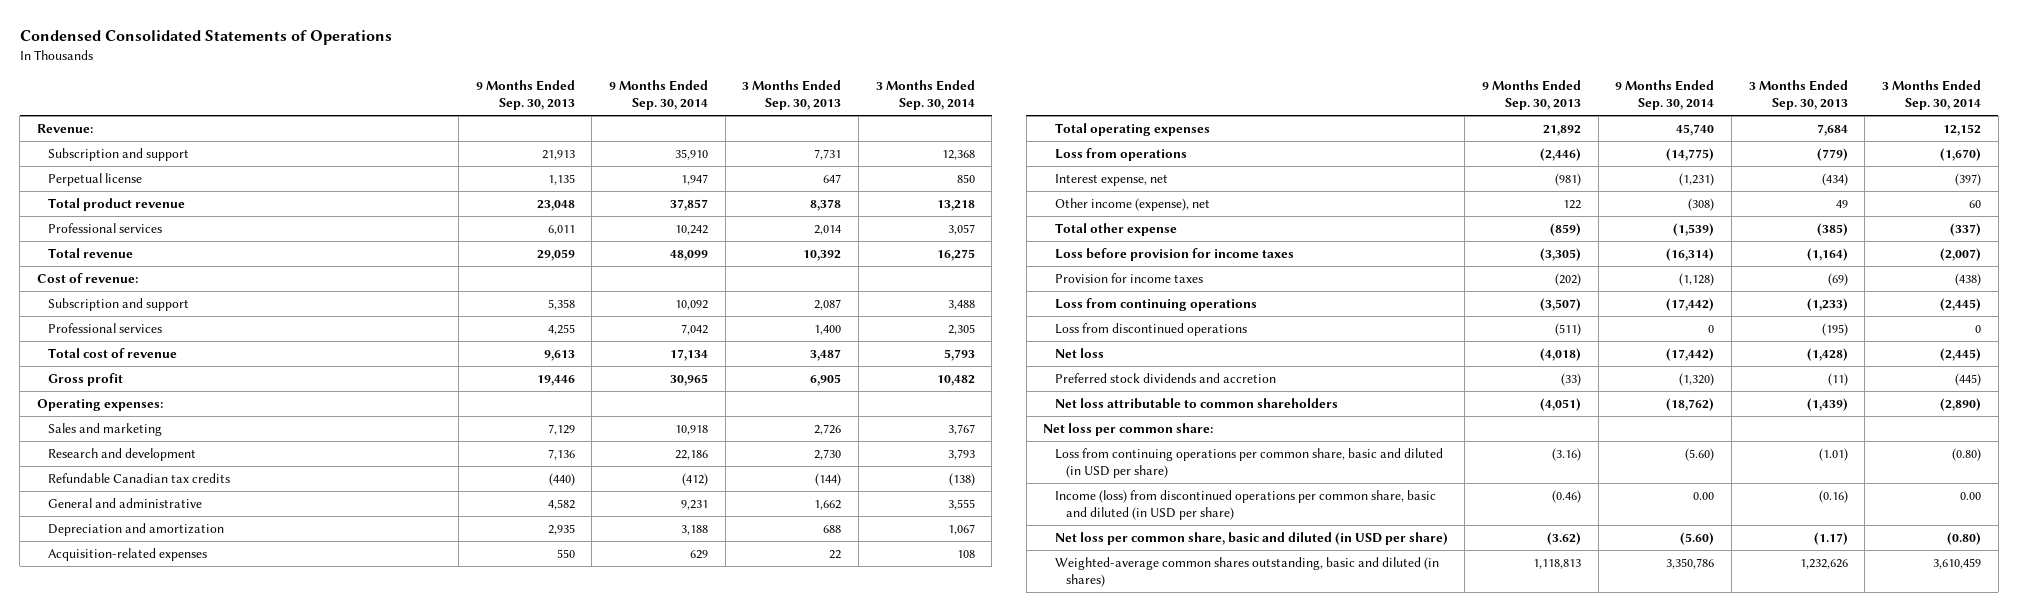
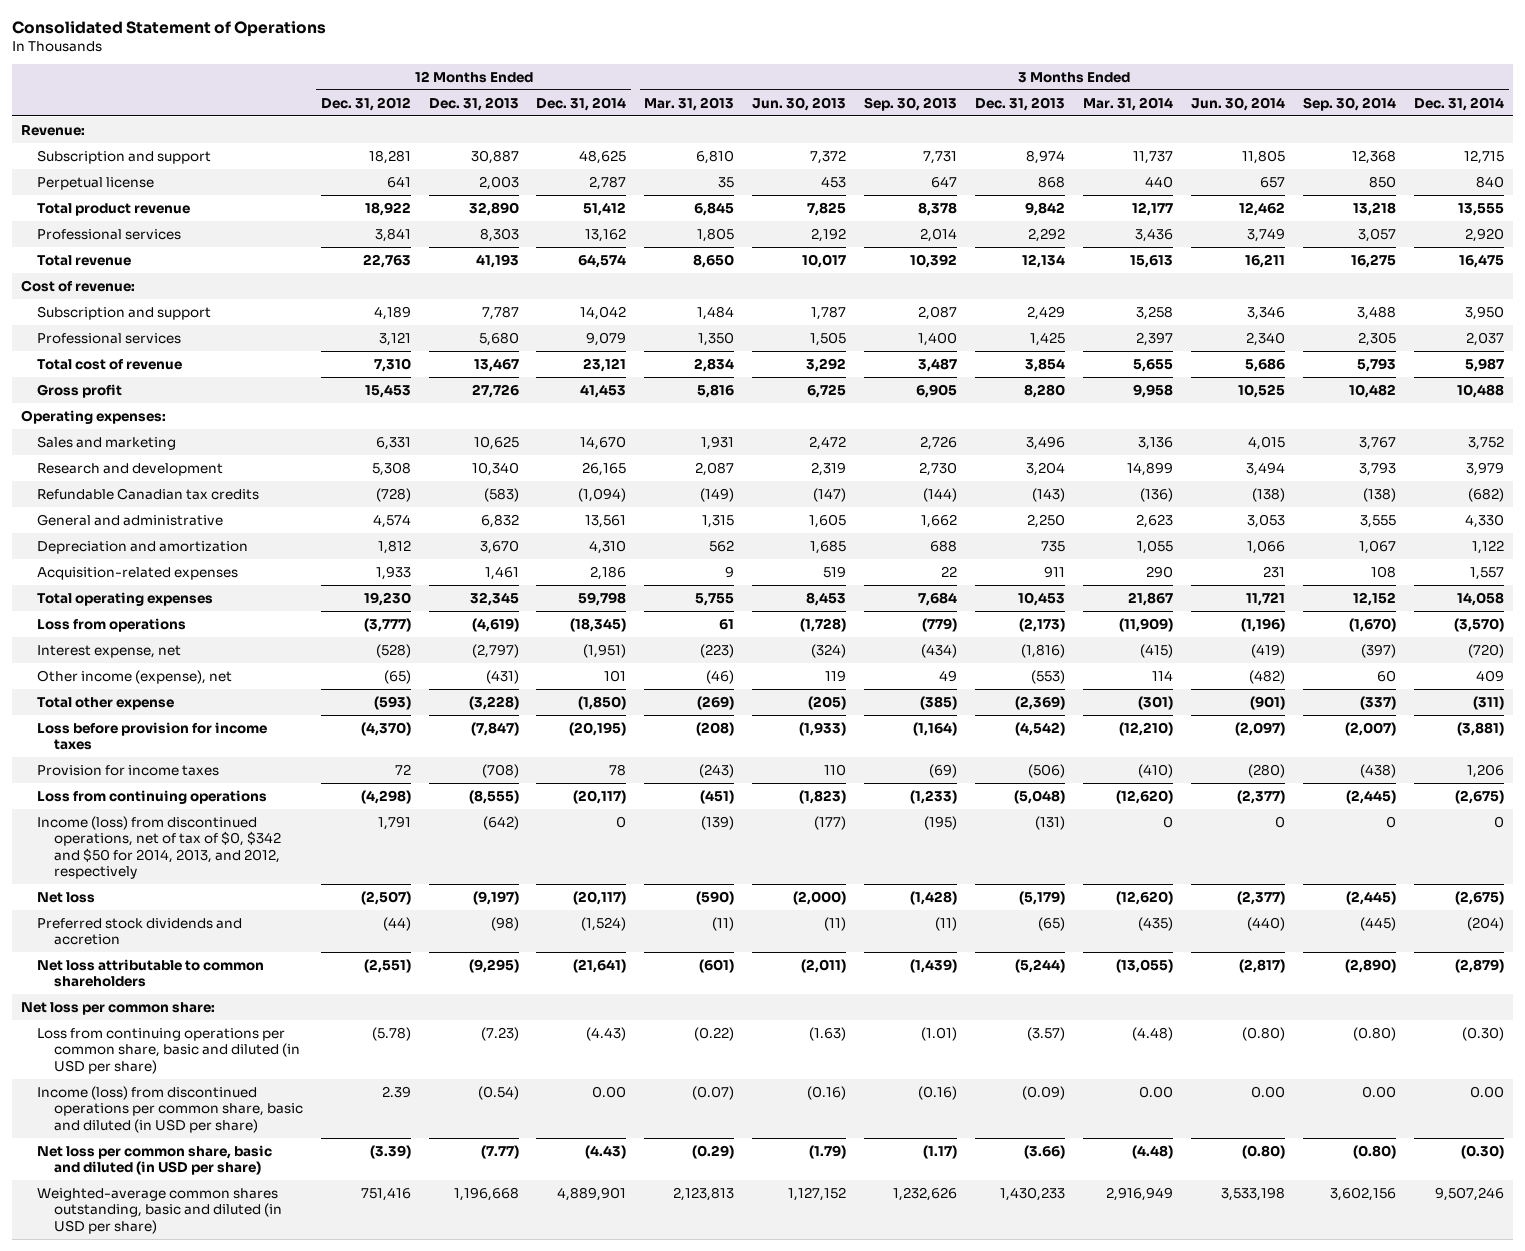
- Condensed Consolidated Statements of Operations
+ Consolidated Statement of Operations
- | 9 Months Ended Sep. 30, 2013 | 9 Months Ended Sep. 30, 2014 | 3 Months Ended Sep. 30, 2013 | 3 Months Ended Sep. 30, 2014
+ | 12 Months Ended Dec. 31, 2012 | 12 Months Ended Dec. 31, 2013 | 12 Months Ended Dec. 31, 2014 | 3 Months Ended Mar. 31, 2013 | 3 Months Ended Jun. 30, 2013 | 3 Months Ended Sep. 30, 2013 | 3 Months Ended Dec. 31, 2013 | 3 Months Ended Mar. 31, 2014 | 3 Months Ended Jun. 30, 2014 | 3 Months Ended Sep. 30, 2014 | 3 Months Ended Dec. 31, 2014
- Loss from discontinued operations | (511) | 0 | (195) | 0
+ Income (loss) from discontinued operations, net of tax of $0, $342 and $50 for 2014, 2013, and 2012, respectively | 1,791 | (642) | 0 | (139) | (177) | (195) | (131) | 0 | 0 | 0 | 0
- Weighted-average common shares outstanding, basic and diluted (in shares) | 1,118,813 | 3,350,786 | 1,232,626 | 3,610,459
+ Weighted-average common shares outstanding, basic and diluted (in USD per share) | 751,416 | 1,196,668 | 4,889,901 | 2,123,813 | 1,127,152 | 1,232,626 | 1,430,233 | 2,916,949 | 3,533,198 | 3,602,156 | 9,507,246

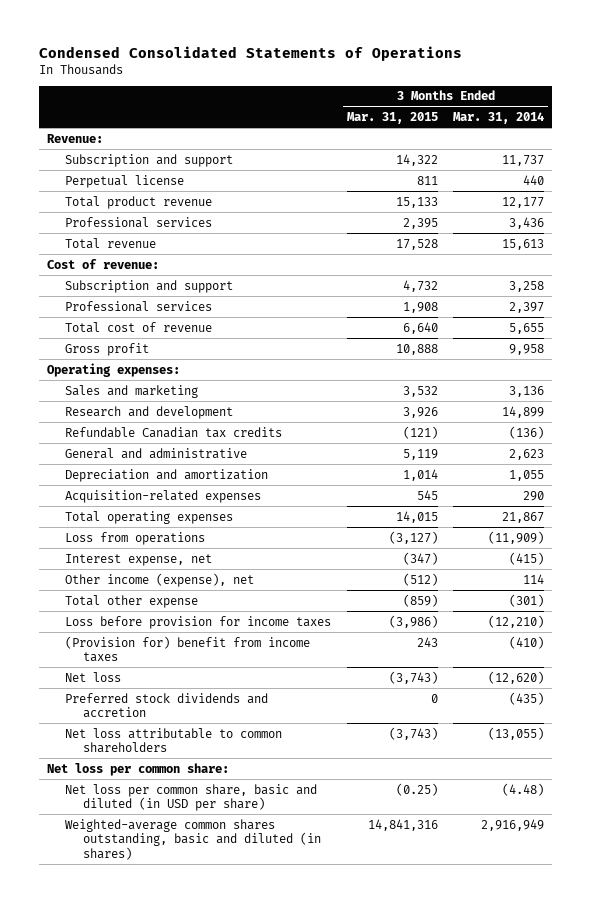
- Consolidated Statement of Operations
+ Condensed Consolidated Statements of Operations
- | 12 Months Ended Dec. 31, 2012 | 12 Months Ended Dec. 31, 2013 | 12 Months Ended Dec. 31, 2014 | 3 Months Ended Mar. 31, 2013 | 3 Months Ended Jun. 30, 2013 | 3 Months Ended Sep. 30, 2013 | 3 Months Ended Dec. 31, 2013 | 3 Months Ended Mar. 31, 2014 | 3 Months Ended Jun. 30, 2014 | 3 Months Ended Sep. 30, 2014 | 3 Months Ended Dec. 31, 2014
+ | 3 Months Ended Mar. 31, 2015 | 3 Months Ended Mar. 31, 2014
- Provision for income taxes | 72 | (708) | 78 | (243) | 110 | (69) | (506) | (410) | (280) | (438) | 1,206
- Loss from continuing operations | (4,298) | (8,555) | (20,117) | (451) | (1,823) | (1,233) | (5,048) | (12,620) | (2,377) | (2,445) | (2,675)
- Income (loss) from discontinued operations, net of tax of $0, $342 and $50 for 2014, 2013, and 2012, respectively | 1,791 | (642) | 0 | (139) | (177) | (195) | (131) | 0 | 0 | 0 | 0
+ (Provision for) benefit from income taxes | 243 | (410)
- Loss from continuing operations per common share, basic and diluted (in USD per share) | (5.78) | (7.23) | (4.43) | (0.22) | (1.63) | (1.01) | (3.57) | (4.48) | (0.80) | (0.80) | (0.30)
- Income (loss) from discontinued operations per common share, basic and diluted (in USD per share) | 2.39 | (0.54) | 0.00 | (0.07) | (0.16) | (0.16) | (0.09) | 0.00 | 0.00 | 0.00 | 0.00
- Weighted-average common shares outstanding, basic and diluted (in USD per share) | 751,416 | 1,196,668 | 4,889,901 | 2,123,813 | 1,127,152 | 1,232,626 | 1,430,233 | 2,916,949 | 3,533,198 | 3,602,156 | 9,507,246
+ Weighted-average common shares outstanding, basic and diluted (in shares) | 14,841,316 | 2,916,949

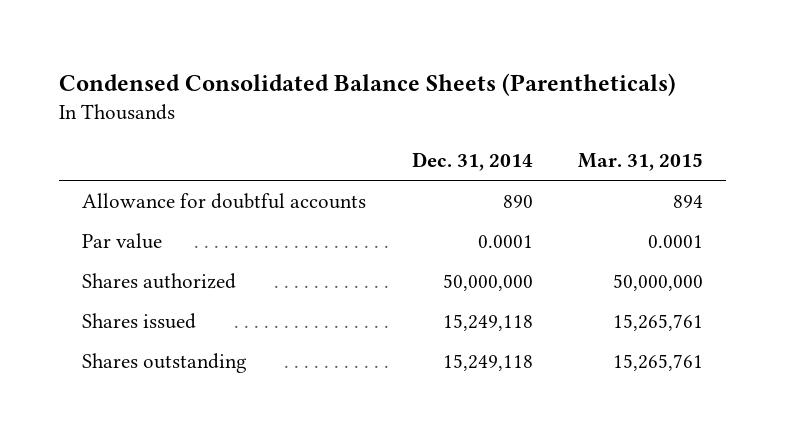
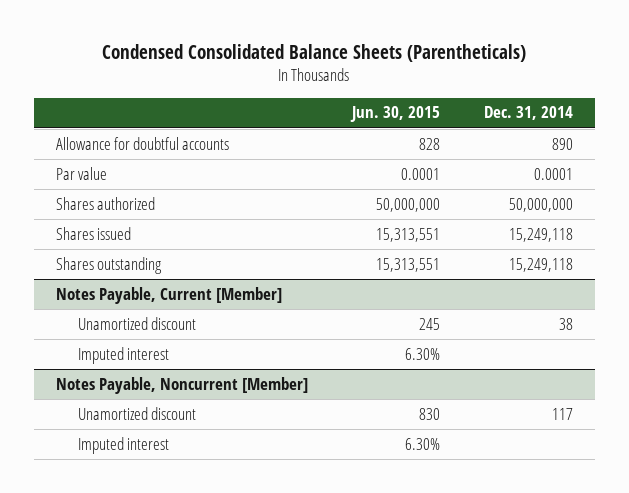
- | Dec. 31, 2014 | Mar. 31, 2015
+ | Jun. 30, 2015 | Dec. 31, 2014
+ Notes Payable, Current [Member]
+ Unamortized discount | 245 | 38
+ Imputed interest | 6.30% |
+ Notes Payable, Noncurrent [Member]
+ Unamortized discount | 830 | 117
+ Imputed interest | 6.30% |

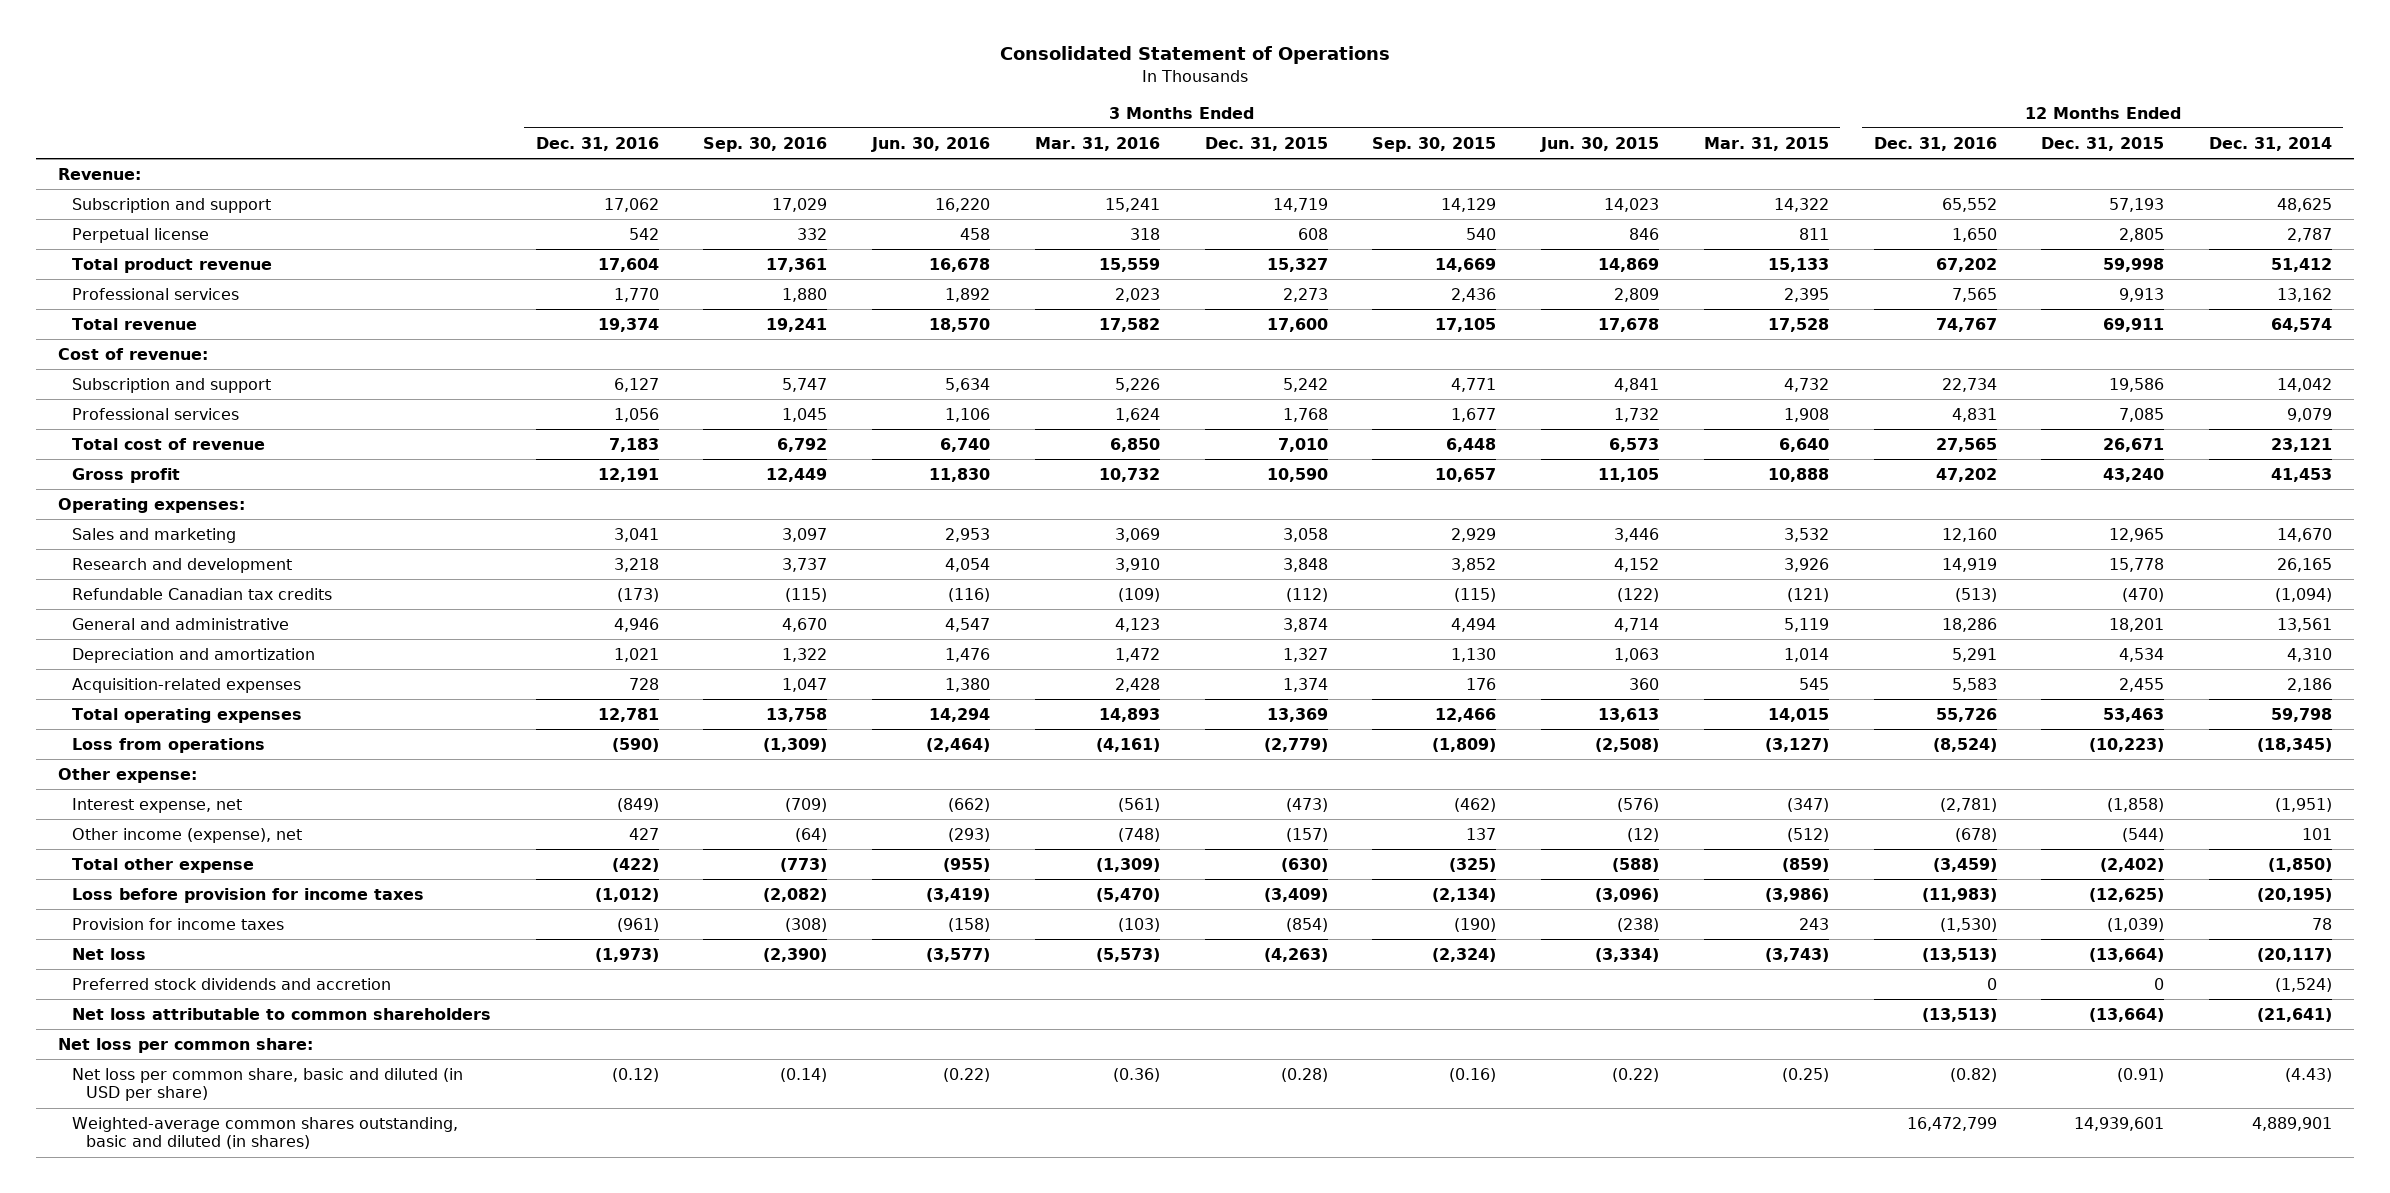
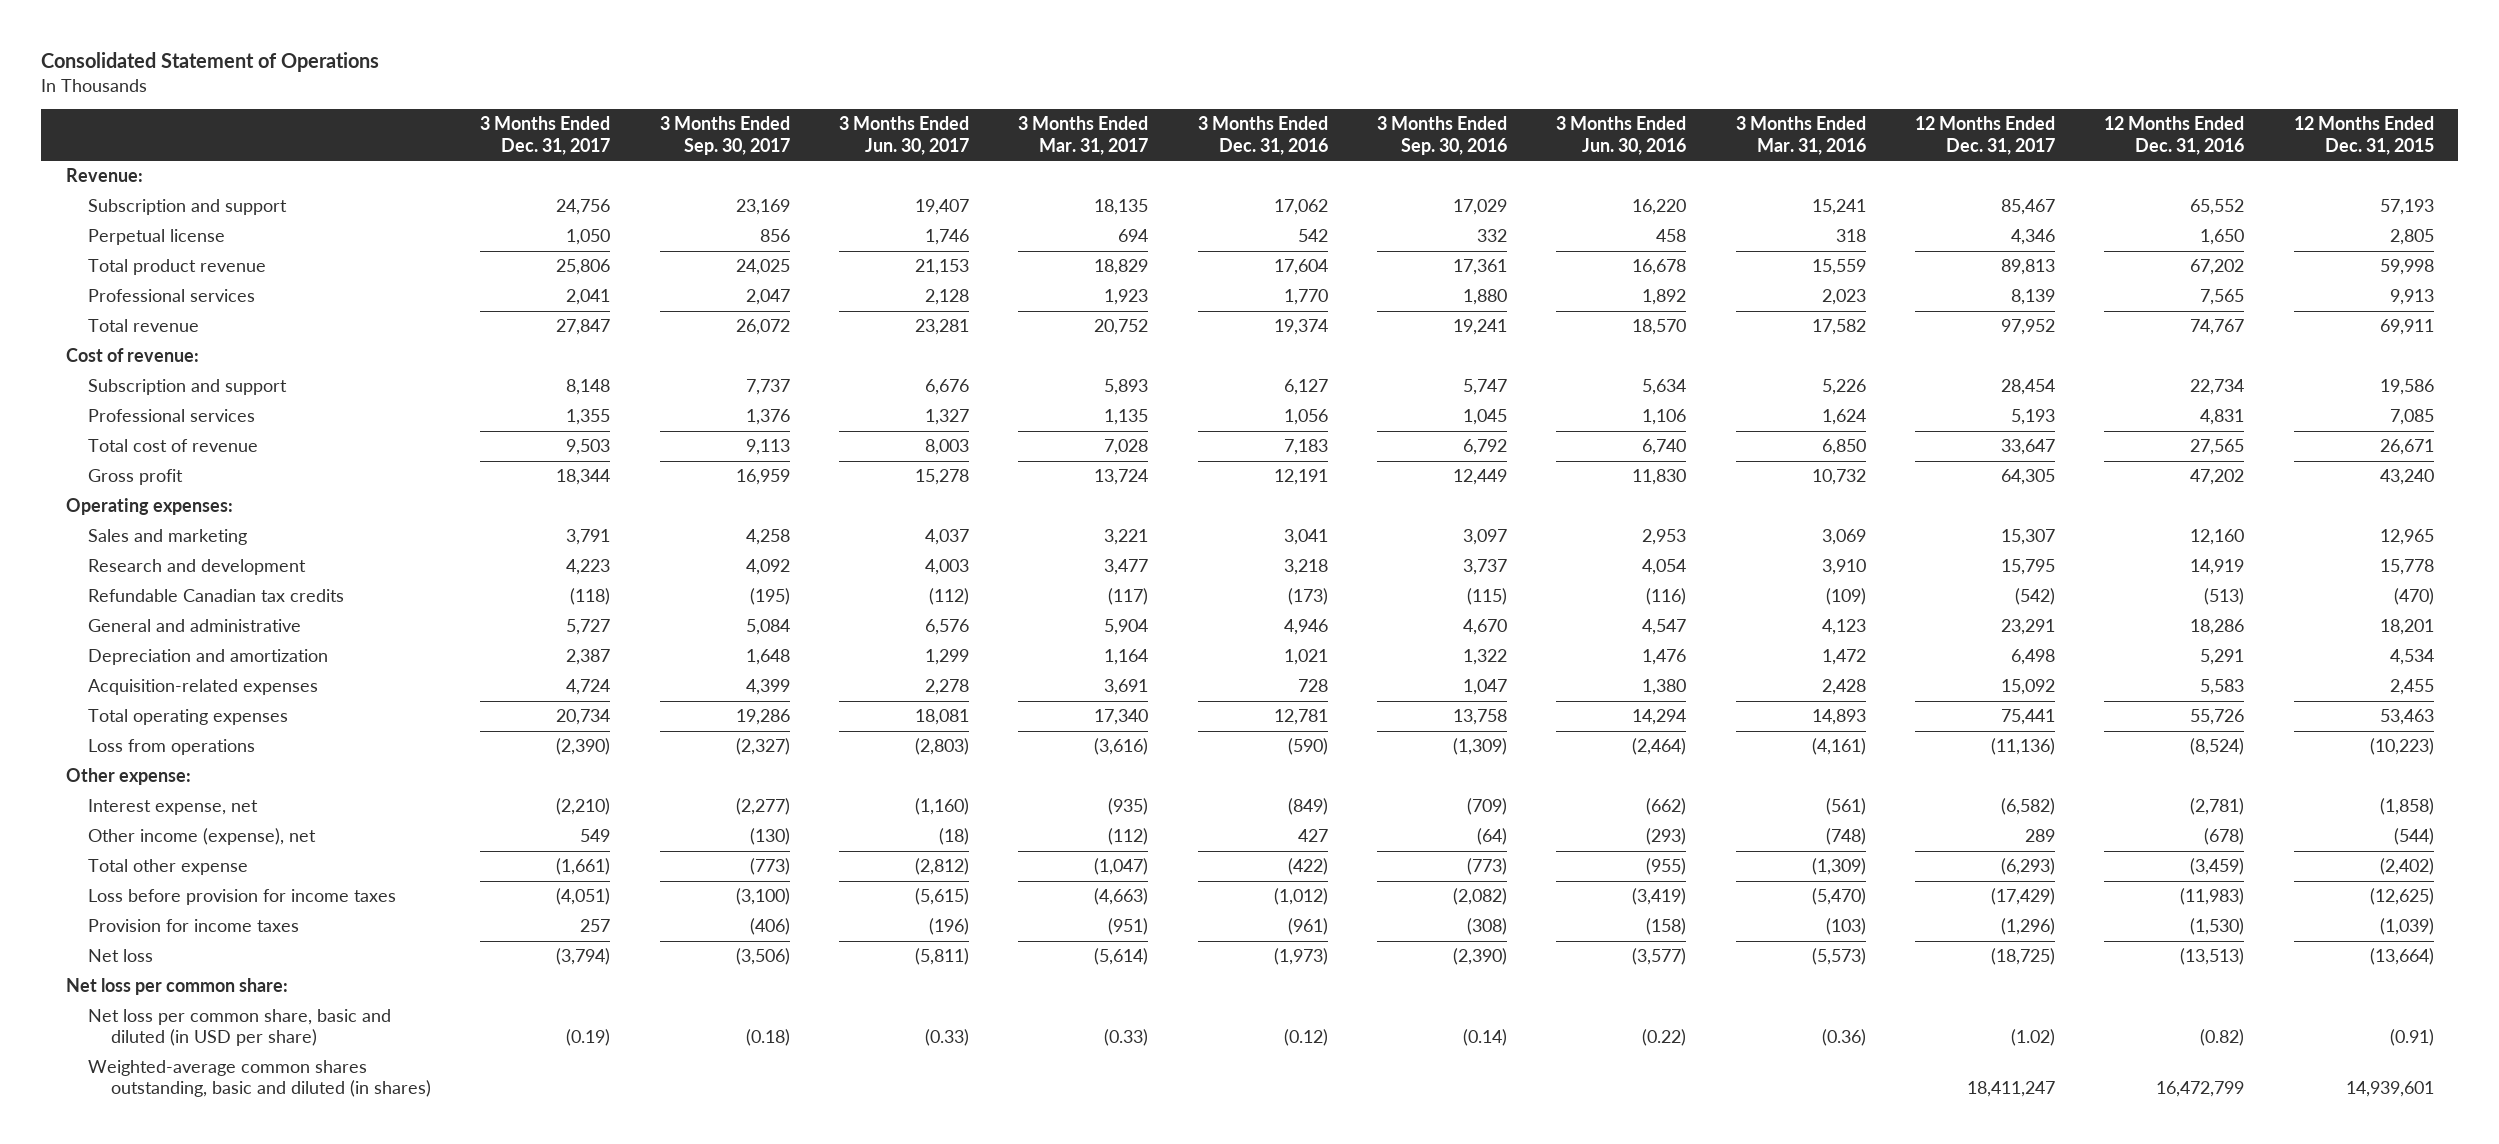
- | 3 Months Ended Dec. 31, 2016 | 3 Months Ended Sep. 30, 2016 | 3 Months Ended Jun. 30, 2016 | 3 Months Ended Mar. 31, 2016 | 3 Months Ended Dec. 31, 2015 | 3 Months Ended Sep. 30, 2015 | 3 Months Ended Jun. 30, 2015 | 3 Months Ended Mar. 31, 2015 | 12 Months Ended Dec. 31, 2016 | 12 Months Ended Dec. 31, 2015 | 12 Months Ended Dec. 31, 2014
+ | 3 Months Ended Dec. 31, 2017 | 3 Months Ended Sep. 30, 2017 | 3 Months Ended Jun. 30, 2017 | 3 Months Ended Mar. 31, 2017 | 3 Months Ended Dec. 31, 2016 | 3 Months Ended Sep. 30, 2016 | 3 Months Ended Jun. 30, 2016 | 3 Months Ended Mar. 31, 2016 | 12 Months Ended Dec. 31, 2017 | 12 Months Ended Dec. 31, 2016 | 12 Months Ended Dec. 31, 2015
- Preferred stock dividends and accretion | | | | | | | | | 0 | 0 | (1,524)
- Net loss attributable to common shareholders | | | | | | | | | (13,513) | (13,664) | (21,641)

